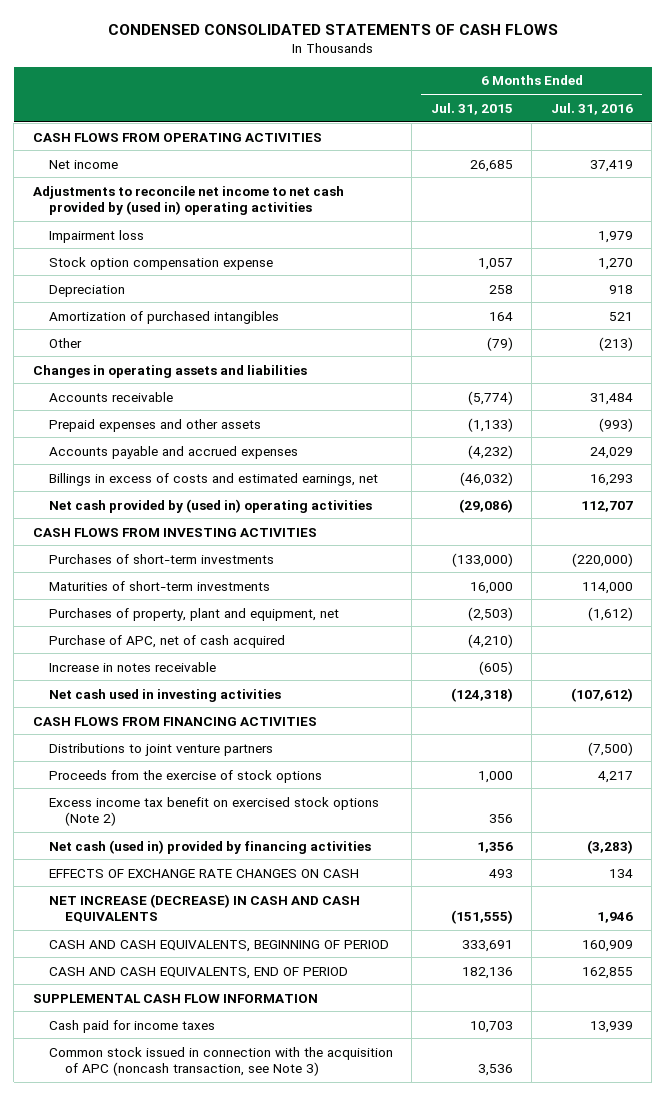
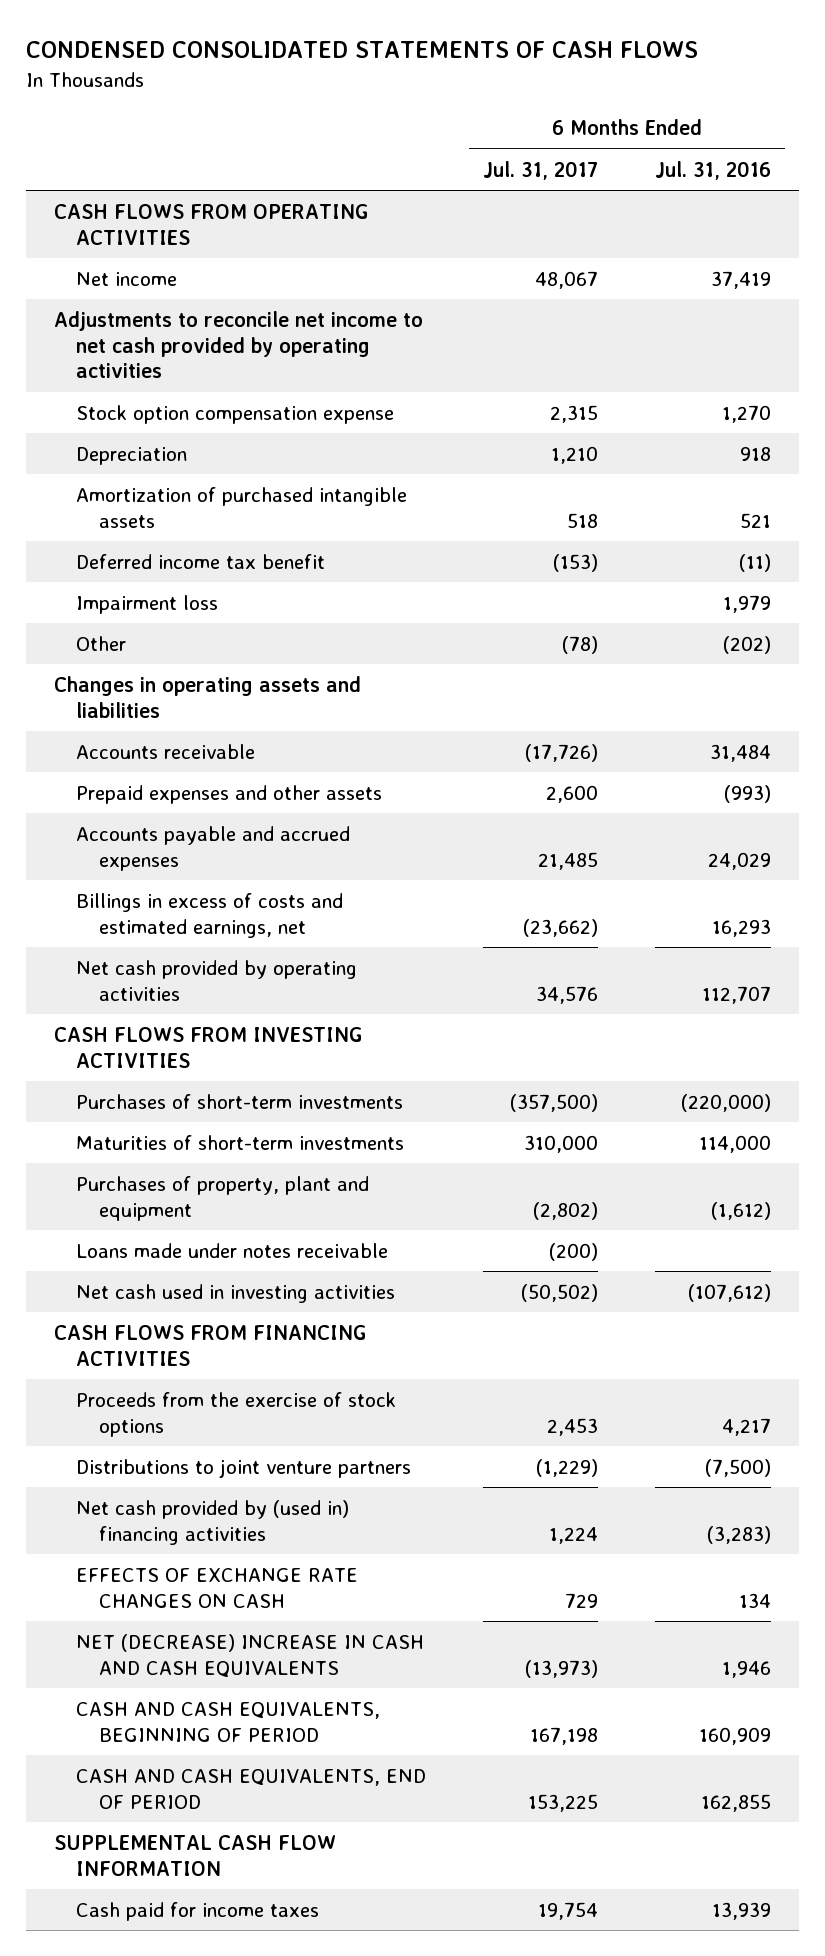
- | 6 Months Ended Jul. 31, 2015 | 6 Months Ended Jul. 31, 2016
+ | 6 Months Ended Jul. 31, 2017 | 6 Months Ended Jul. 31, 2016
- Adjustments to reconcile net income to net cash provided by (used in) operating activities
+ Adjustments to reconcile net income to net cash provided by operating activities
- Amortization of purchased intangibles | 164 | 521
- Other | (79) | (213)
+ Amortization of purchased intangible assets | 518 | 521
+ Deferred income tax benefit | (153) | (11)
moved down: Impairment loss | | 1,979
+ Other | (78) | (202)
- Net cash provided by (used in) operating activities | (29,086) | 112,707
+ Net cash provided by operating activities | 34,576 | 112,707
- Purchases of property, plant and equipment, net | (2,503) | (1,612)
- Purchase of APC, net of cash acquired | (4,210) |
- Increase in notes receivable | (605) |
+ Purchases of property, plant and equipment | (2,802) | (1,612)
+ Loans made under notes receivable | (200) |
- Excess income tax benefit on exercised stock options (Note 2) | 356 |
- Net cash (used in) provided by financing activities | 1,356 | (3,283)
moved down: Distributions to joint venture partners | (1,229) | (7,500)
+ Net cash provided by (used in) financing activities | 1,224 | (3,283)
- NET INCREASE (DECREASE) IN CASH AND CASH EQUIVALENTS | (151,555) | 1,946
+ NET (DECREASE) INCREASE IN CASH AND CASH EQUIVALENTS | (13,973) | 1,946
- Common stock issued in connection with the acquisition of APC (noncash transaction, see Note 3) | 3,536 |

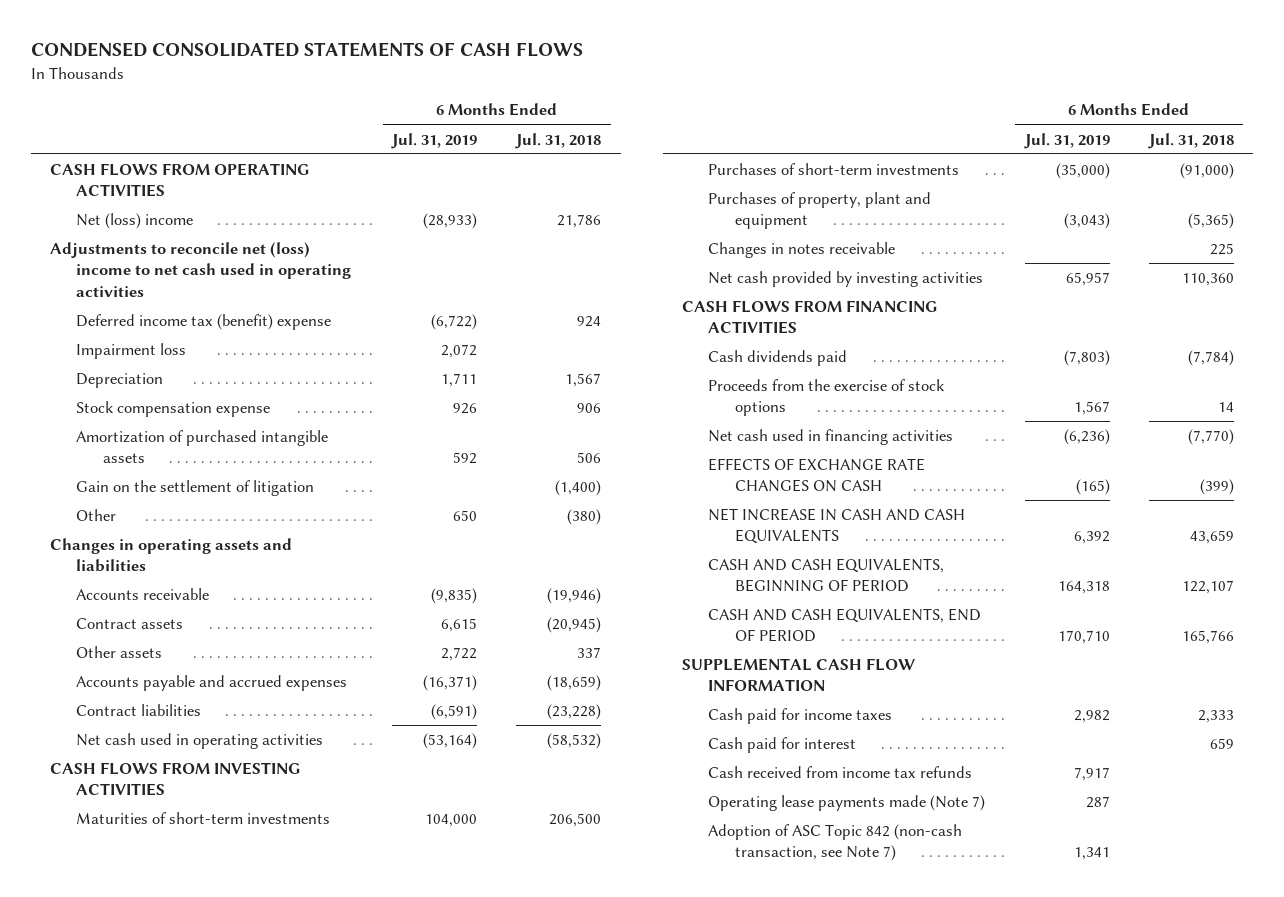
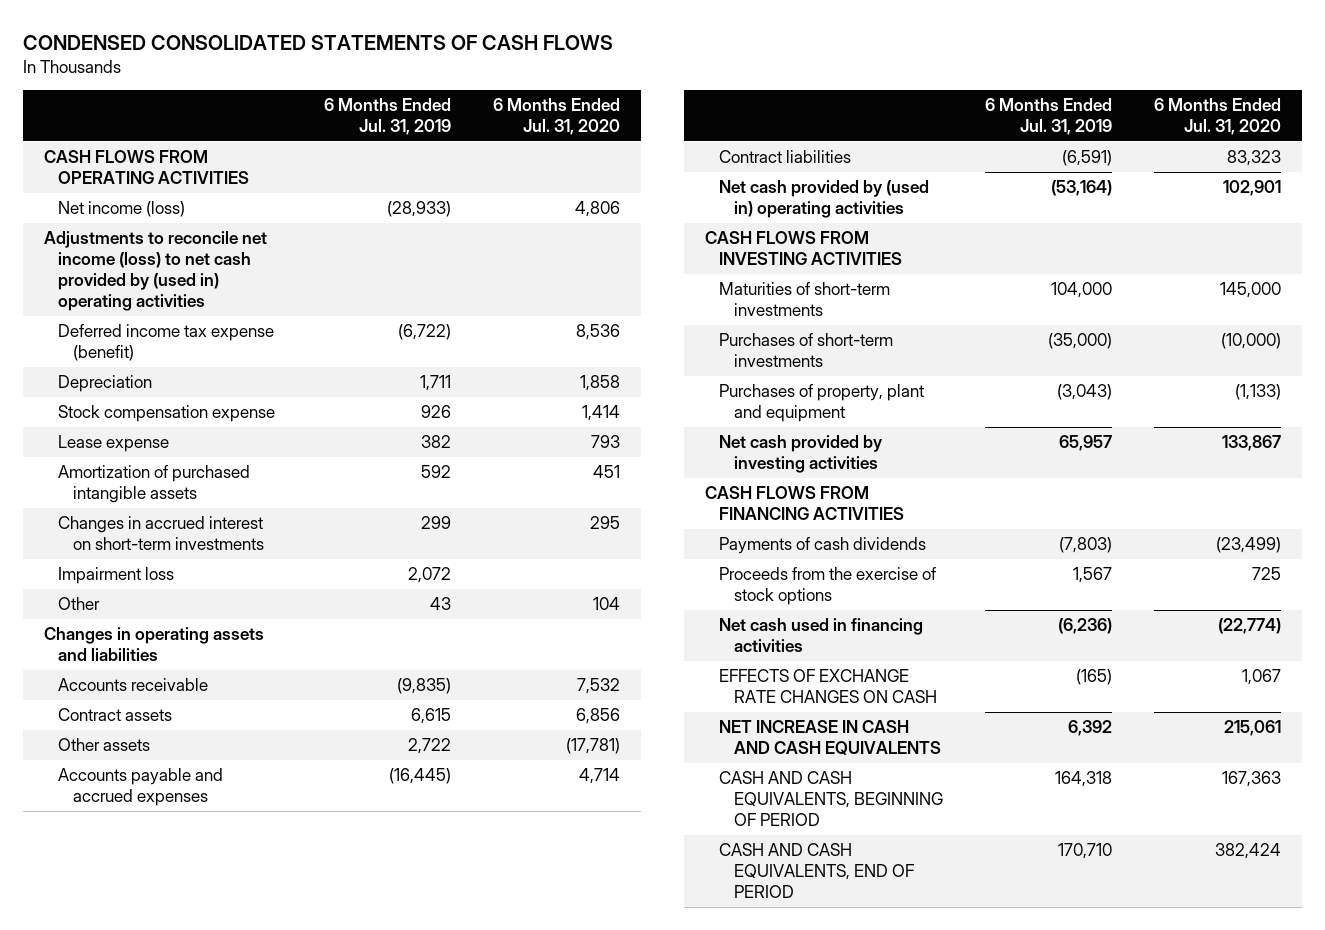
- | 6 Months Ended Jul. 31, 2019 | 6 Months Ended Jul. 31, 2018
+ | 6 Months Ended Jul. 31, 2019 | 6 Months Ended Jul. 31, 2020
- Net (loss) income | (28,933) | 21,786
- Adjustments to reconcile net (loss) income to net cash used in operating activities
- Deferred income tax (benefit) expense | (6,722) | 924
+ Net income (loss) | (28,933) | 4,806
+ Adjustments to reconcile net income (loss) to net cash provided by (used in) operating activities
+ Deferred income tax expense (benefit) | (6,722) | 8,536
+ Lease expense | 382 | 793
- Gain on the settlement of litigation | | (1,400)
- Other | 650 | (380)
+ Changes in accrued interest on short-term investments | 299 | 295
moved down: Impairment loss | 2,072 |
+ Other | 43 | 104
- Accounts payable and accrued expenses | (16,371) | (18,659)
+ Accounts payable and accrued expenses | (16,445) | 4,714
- Net cash used in operating activities | (53,164) | (58,532)
+ Net cash provided by (used in) operating activities | (53,164) | 102,901
- Changes in notes receivable | | 225
- Cash dividends paid | (7,803) | (7,784)
+ Payments of cash dividends | (7,803) | (23,499)
- SUPPLEMENTAL CASH FLOW INFORMATION
- Cash paid for income taxes | 2,982 | 2,333
- Cash paid for interest | | 659
- Cash received from income tax refunds | 7,917 |
- Operating lease payments made (Note 7) | 287 |
- Adoption of ASC Topic 842 (non-cash transaction, see Note 7) | 1,341 |

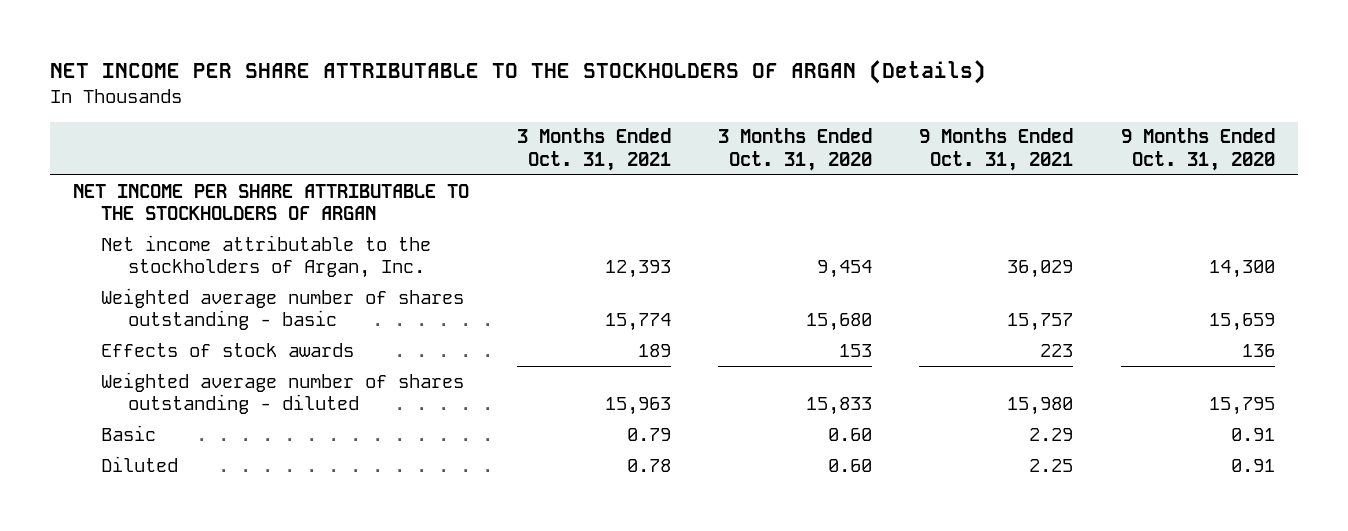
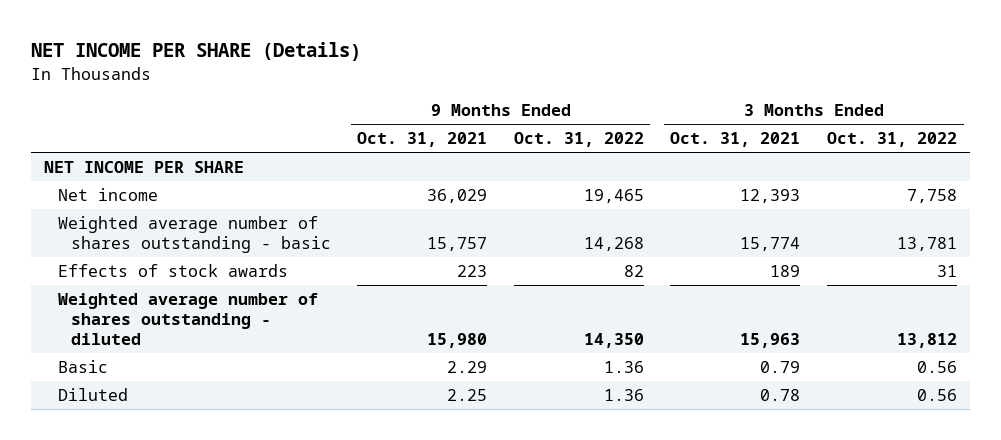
- NET INCOME PER SHARE ATTRIBUTABLE TO THE STOCKHOLDERS OF ARGAN (Details)
+ NET INCOME PER SHARE (Details)
- | 3 Months Ended Oct. 31, 2021 | 3 Months Ended Oct. 31, 2020 | 9 Months Ended Oct. 31, 2021 | 9 Months Ended Oct. 31, 2020
+ | 9 Months Ended Oct. 31, 2021 | 9 Months Ended Oct. 31, 2022 | 3 Months Ended Oct. 31, 2021 | 3 Months Ended Oct. 31, 2022
- NET INCOME PER SHARE ATTRIBUTABLE TO THE STOCKHOLDERS OF ARGAN
- Net income attributable to the stockholders of Argan, Inc. | 12,393 | 9,454 | 36,029 | 14,300
+ NET INCOME PER SHARE
+ Net income | 36,029 | 19,465 | 12,393 | 7,758

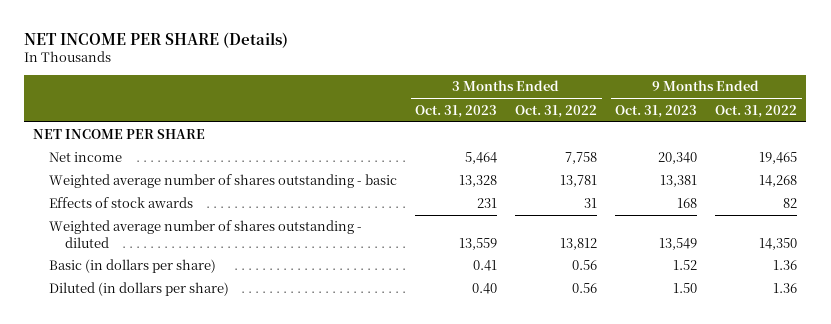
- | 9 Months Ended Oct. 31, 2021 | 9 Months Ended Oct. 31, 2022 | 3 Months Ended Oct. 31, 2021 | 3 Months Ended Oct. 31, 2022
+ | 3 Months Ended Oct. 31, 2023 | 3 Months Ended Oct. 31, 2022 | 9 Months Ended Oct. 31, 2023 | 9 Months Ended Oct. 31, 2022
- Basic | 2.29 | 1.36 | 0.79 | 0.56
- Diluted | 2.25 | 1.36 | 0.78 | 0.56
+ Basic (in dollars per share) | 0.41 | 0.56 | 1.52 | 1.36
+ Diluted (in dollars per share) | 0.40 | 0.56 | 1.50 | 1.36

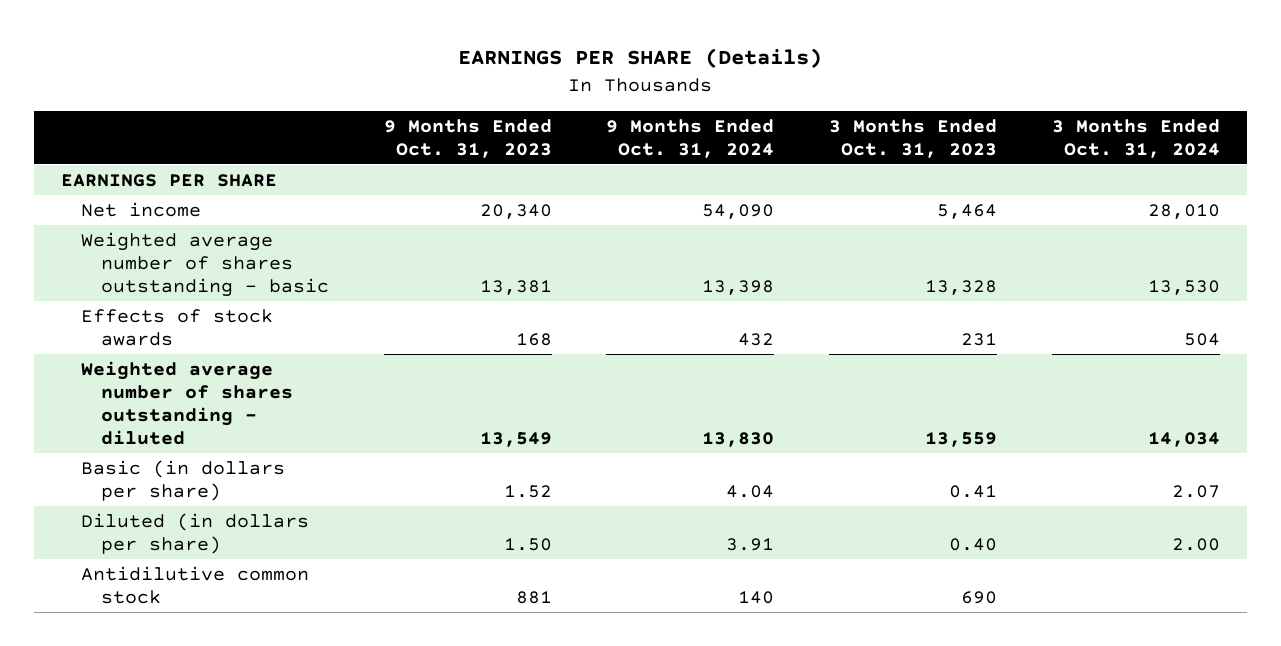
- NET INCOME PER SHARE (Details)
+ EARNINGS PER SHARE (Details)
- | 3 Months Ended Oct. 31, 2023 | 3 Months Ended Oct. 31, 2022 | 9 Months Ended Oct. 31, 2023 | 9 Months Ended Oct. 31, 2022
+ | 9 Months Ended Oct. 31, 2023 | 9 Months Ended Oct. 31, 2024 | 3 Months Ended Oct. 31, 2023 | 3 Months Ended Oct. 31, 2024
- NET INCOME PER SHARE
+ EARNINGS PER SHARE
+ Antidilutive common stock | 881 | 140 | 690 |

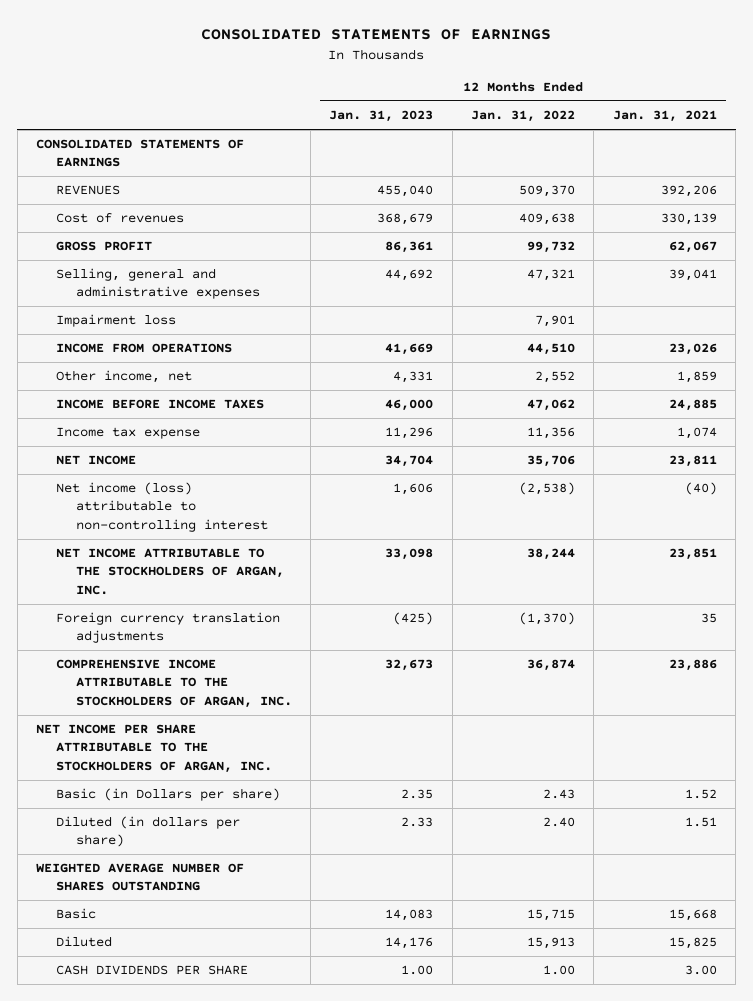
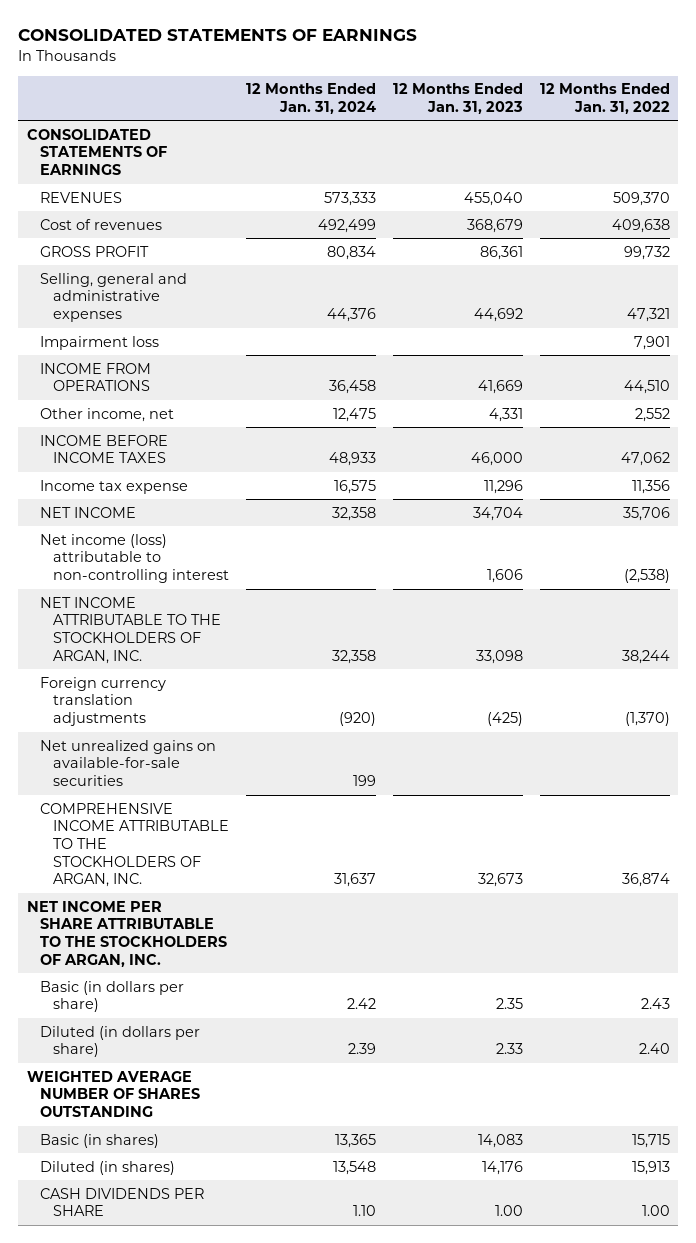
- | 12 Months Ended Jan. 31, 2023 | 12 Months Ended Jan. 31, 2022 | 12 Months Ended Jan. 31, 2021
+ | 12 Months Ended Jan. 31, 2024 | 12 Months Ended Jan. 31, 2023 | 12 Months Ended Jan. 31, 2022
+ Net unrealized gains on available-for-sale securities | 199 | |
- Basic (in Dollars per share) | 2.35 | 2.43 | 1.52
+ Basic (in dollars per share) | 2.42 | 2.35 | 2.43
- Basic | 14,083 | 15,715 | 15,668
- Diluted | 14,176 | 15,913 | 15,825
+ Basic (in shares) | 13,365 | 14,083 | 15,715
+ Diluted (in shares) | 13,548 | 14,176 | 15,913

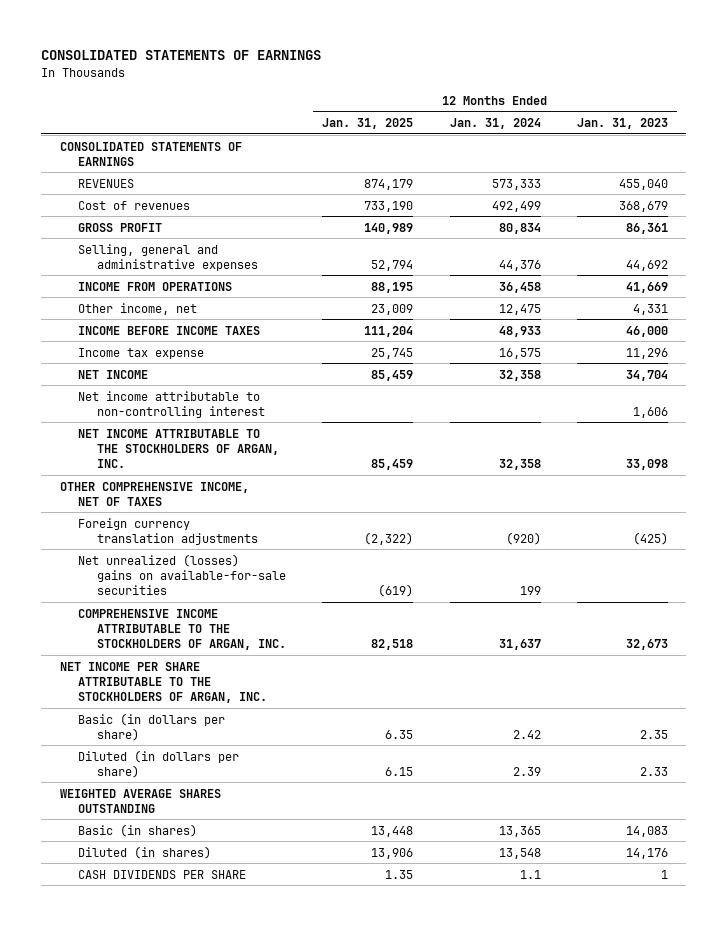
- | 12 Months Ended Jan. 31, 2024 | 12 Months Ended Jan. 31, 2023 | 12 Months Ended Jan. 31, 2022
+ | 12 Months Ended Jan. 31, 2025 | 12 Months Ended Jan. 31, 2024 | 12 Months Ended Jan. 31, 2023
- Impairment loss | | | 7,901
- Net income (loss) attributable to non-controlling interest | | 1,606 | (2,538)
+ Net income attributable to non-controlling interest | | | 1,606
+ OTHER COMPREHENSIVE INCOME, NET OF TAXES
- Net unrealized gains on available-for-sale securities | 199 | |
+ Net unrealized (losses) gains on available-for-sale securities | (619) | 199 |
- WEIGHTED AVERAGE NUMBER OF SHARES OUTSTANDING
+ WEIGHTED AVERAGE SHARES OUTSTANDING
- CASH DIVIDENDS PER SHARE | 1.10 | 1.00 | 1.00
+ CASH DIVIDENDS PER SHARE | 1.35 | 1.1 | 1

